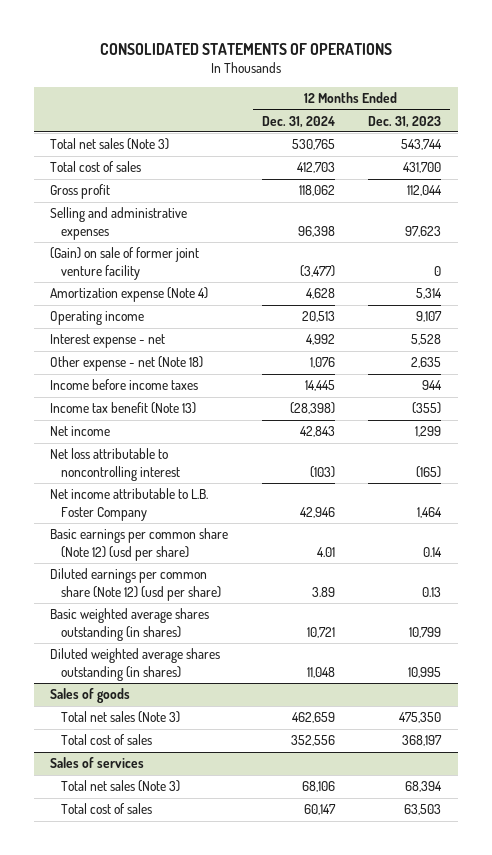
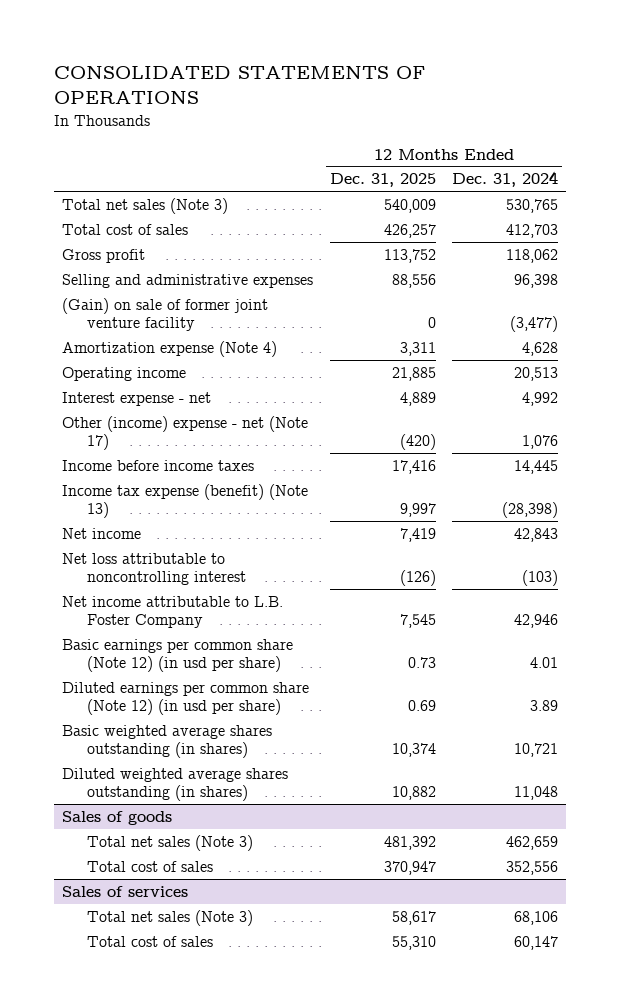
- | 12 Months Ended Dec. 31, 2024 | 12 Months Ended Dec. 31, 2023
+ | 12 Months Ended Dec. 31, 2025 | 12 Months Ended Dec. 31, 2024
- Other expense - net (Note 18) | 1,076 | 2,635
+ Other (income) expense - net (Note 17) | (420) | 1,076
- Income tax benefit (Note 13) | (28,398) | (355)
+ Income tax expense (benefit) (Note 13) | 9,997 | (28,398)
- Basic earnings per common share (Note 12) (usd per share) | 4.01 | 0.14
- Diluted earnings per common share (Note 12) (usd per share) | 3.89 | 0.13
+ Basic earnings per common share (Note 12) (in usd per share) | 0.73 | 4.01
+ Diluted earnings per common share (Note 12) (in usd per share) | 0.69 | 3.89

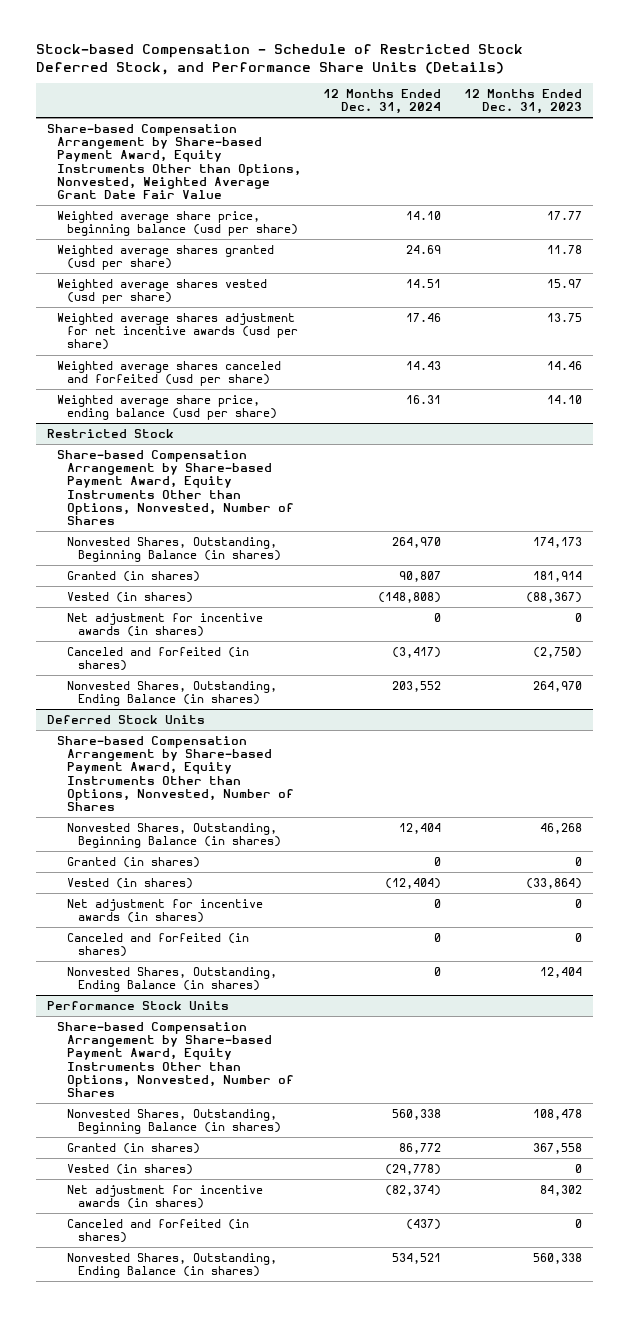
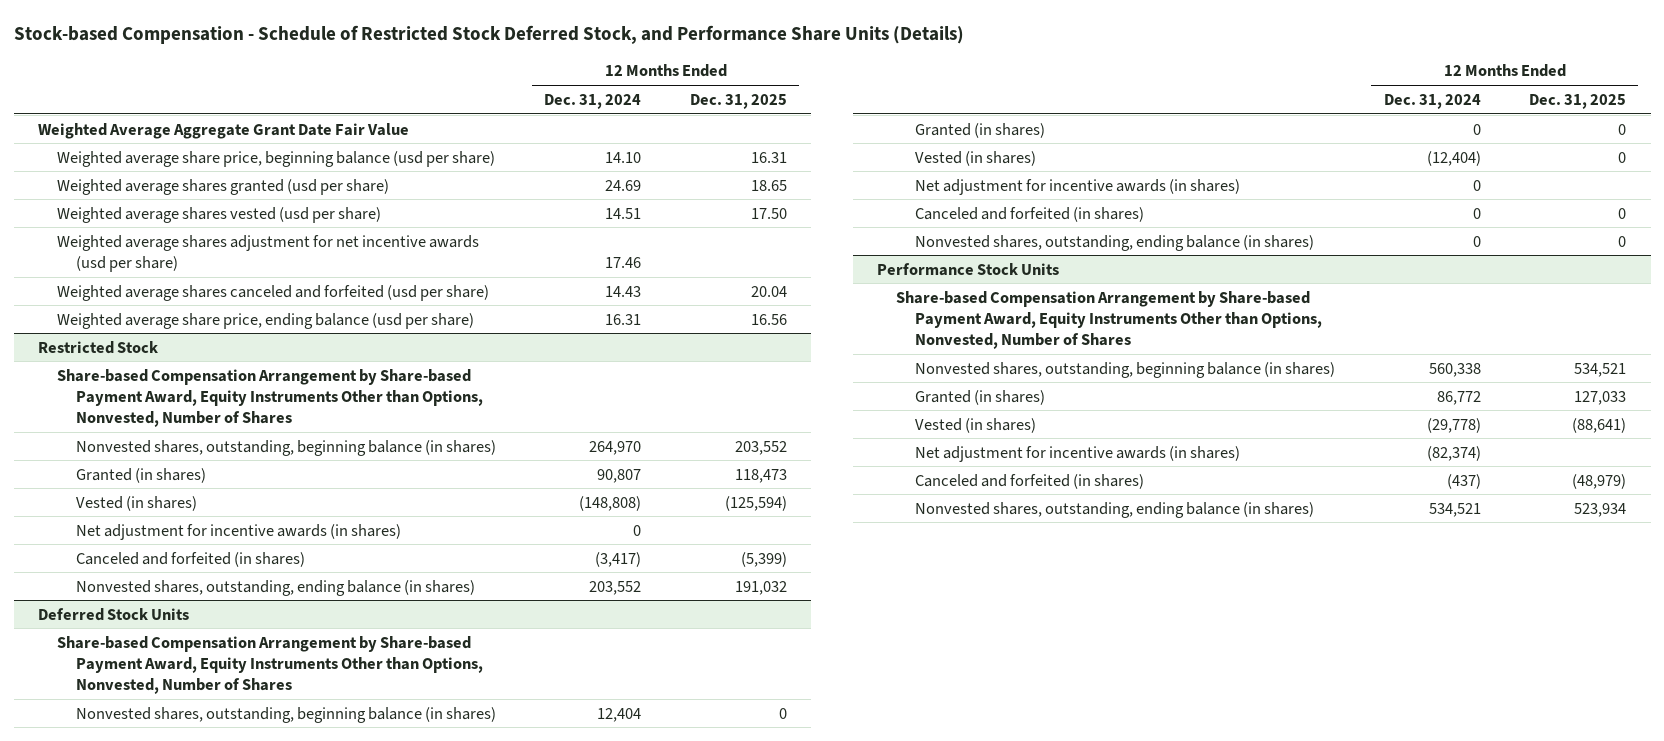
- | 12 Months Ended Dec. 31, 2024 | 12 Months Ended Dec. 31, 2023
+ | 12 Months Ended Dec. 31, 2024 | 12 Months Ended Dec. 31, 2025
- Share-based Compensation Arrangement by Share-based Payment Award, Equity Instruments Other than Options, Nonvested, Weighted Average Grant Date Fair Value
+ Weighted Average Aggregate Grant Date Fair Value
@ Restricted Stock
- Nonvested Shares, Outstanding, Beginning Balance (in shares) | 264,970 | 174,173
+ Nonvested shares, outstanding, beginning balance (in shares) | 264,970 | 203,552
- Nonvested Shares, Outstanding, Ending Balance (in shares) | 203,552 | 264,970
+ Nonvested shares, outstanding, ending balance (in shares) | 203,552 | 191,032
@ Deferred Stock Units
- Nonvested Shares, Outstanding, Beginning Balance (in shares) | 12,404 | 46,268
+ Nonvested shares, outstanding, beginning balance (in shares) | 12,404 | 0
- Nonvested Shares, Outstanding, Ending Balance (in shares) | 0 | 12,404
+ Nonvested shares, outstanding, ending balance (in shares) | 0 | 0
@ Performance Stock Units
- Nonvested Shares, Outstanding, Beginning Balance (in shares) | 560,338 | 108,478
+ Nonvested shares, outstanding, beginning balance (in shares) | 560,338 | 534,521
- Nonvested Shares, Outstanding, Ending Balance (in shares) | 534,521 | 560,338
+ Nonvested shares, outstanding, ending balance (in shares) | 534,521 | 523,934

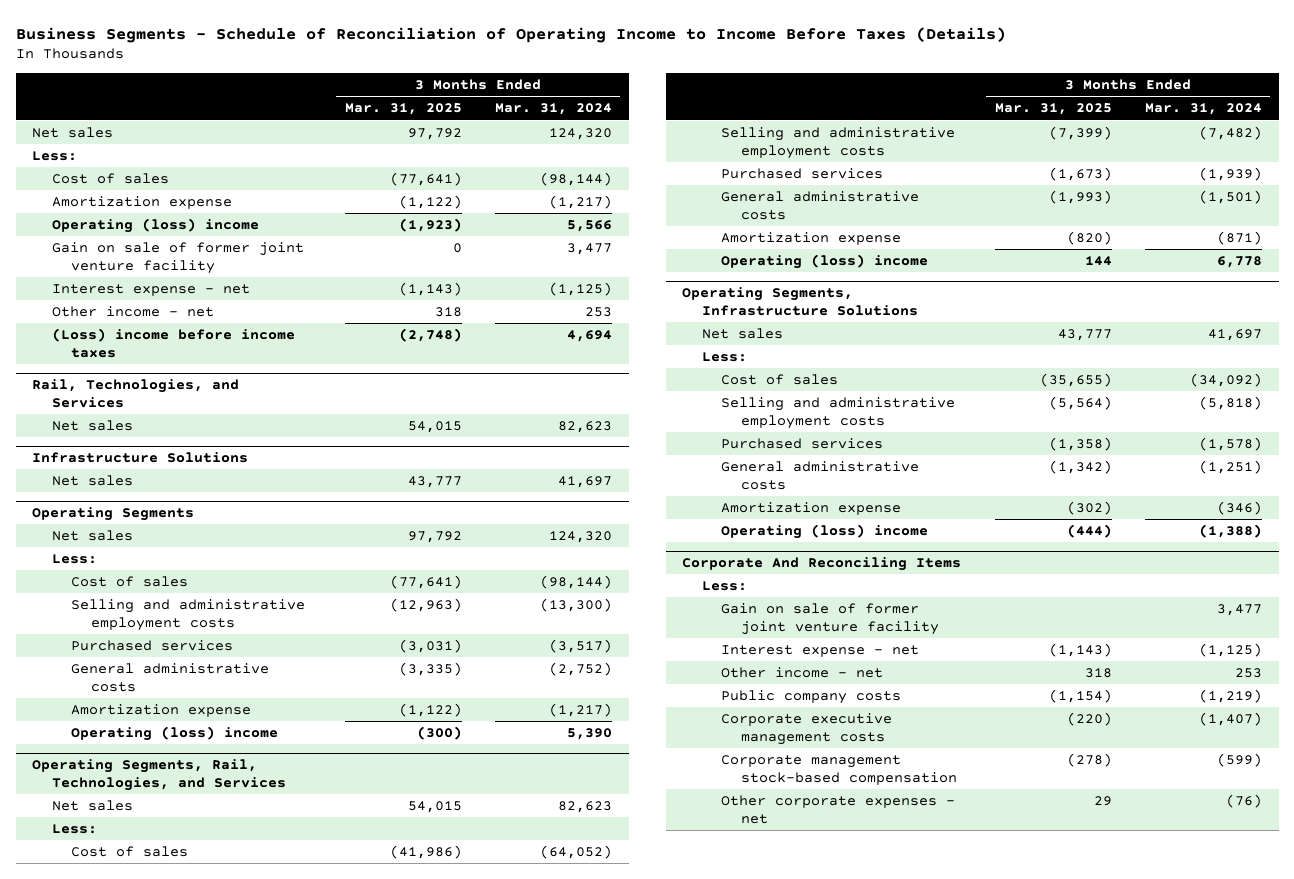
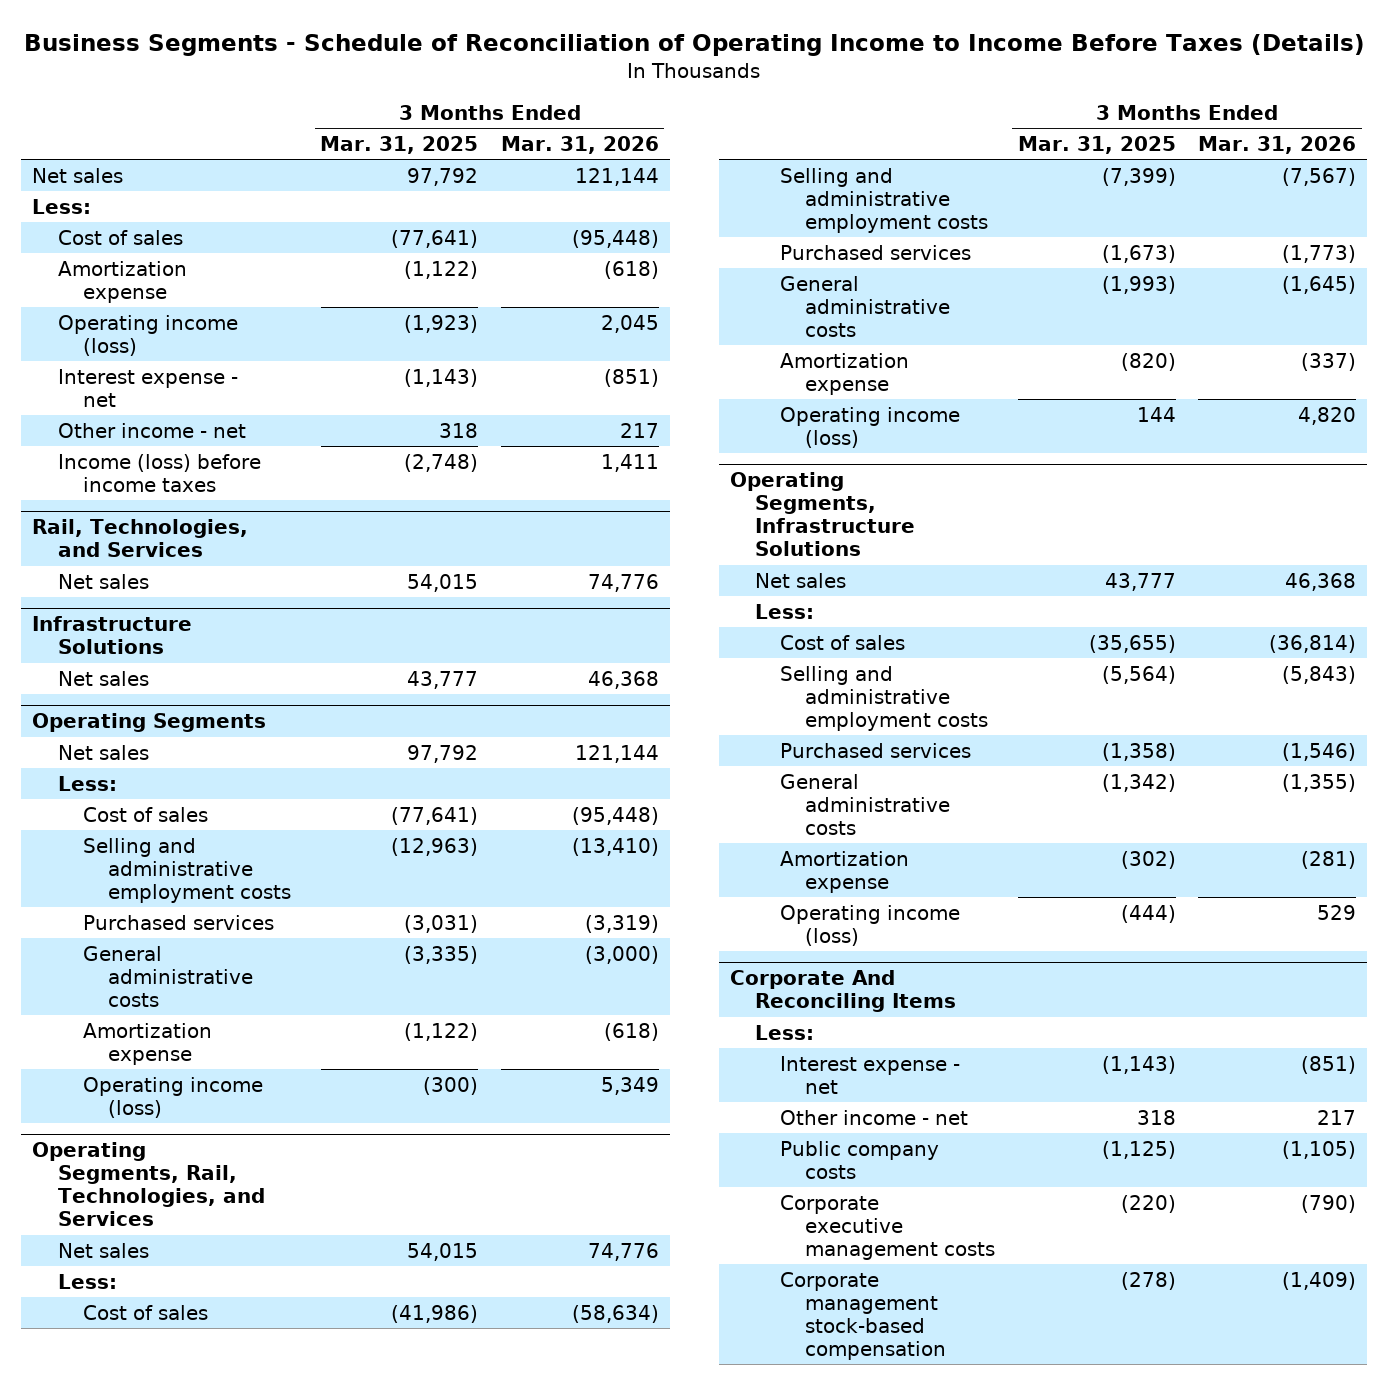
- | 3 Months Ended Mar. 31, 2025 | 3 Months Ended Mar. 31, 2024
+ | 3 Months Ended Mar. 31, 2025 | 3 Months Ended Mar. 31, 2026
- Operating (loss) income | (1,923) | 5,566
- Gain on sale of former joint venture facility | 0 | 3,477
+ Operating income (loss) | (1,923) | 2,045
- (Loss) income before income taxes | (2,748) | 4,694
+ Income (loss) before income taxes | (2,748) | 1,411
@ Operating Segments
- Operating (loss) income | (300) | 5,390
+ Operating income (loss) | (300) | 5,349
@ Operating Segments, Rail, Technologies, and Services
- Operating (loss) income | 144 | 6,778
+ Operating income (loss) | 144 | 4,820
@ Operating Segments, Infrastructure Solutions
- Operating (loss) income | (444) | (1,388)
+ Operating income (loss) | (444) | 529
@ Corporate And Reconciling Items
- Gain on sale of former joint venture facility | | 3,477
- Public company costs | (1,154) | (1,219)
+ Public company costs | (1,125) | (1,105)
- Other corporate expenses - net | 29 | (76)

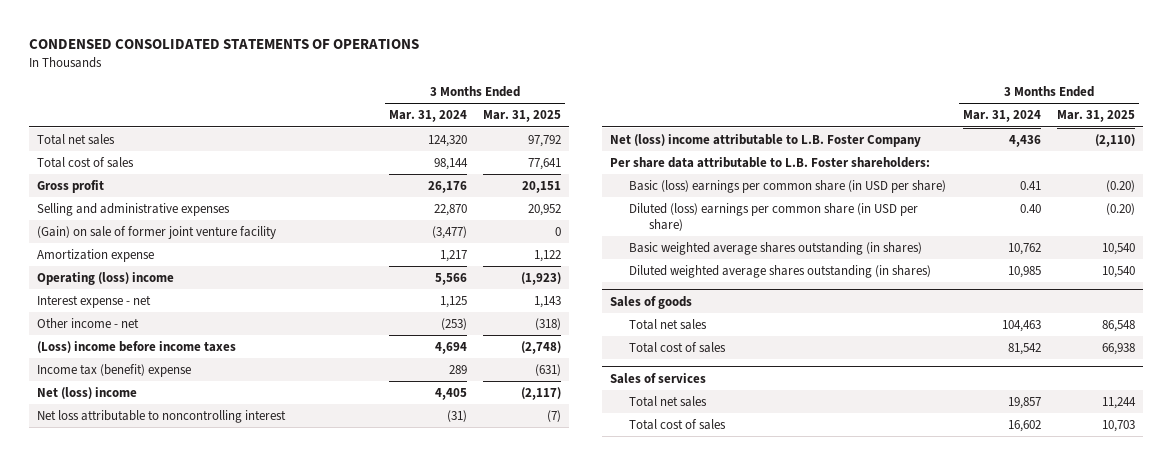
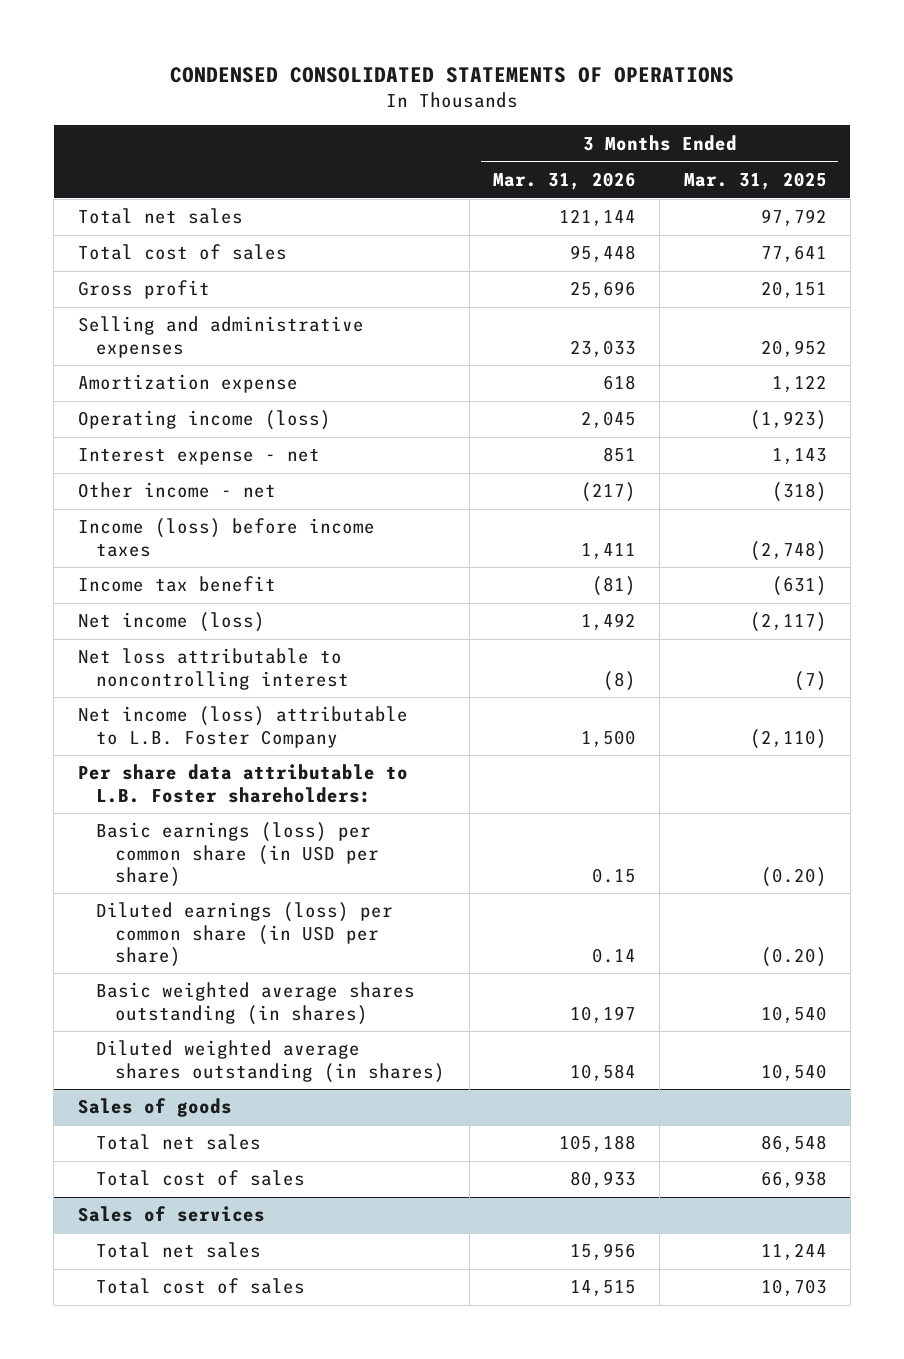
- | 3 Months Ended Mar. 31, 2024 | 3 Months Ended Mar. 31, 2025
+ | 3 Months Ended Mar. 31, 2026 | 3 Months Ended Mar. 31, 2025
- (Gain) on sale of former joint venture facility | (3,477) | 0
- Operating (loss) income | 5,566 | (1,923)
+ Operating income (loss) | 2,045 | (1,923)
- (Loss) income before income taxes | 4,694 | (2,748)
- Income tax (benefit) expense | 289 | (631)
- Net (loss) income | 4,405 | (2,117)
+ Income (loss) before income taxes | 1,411 | (2,748)
+ Income tax benefit | (81) | (631)
+ Net income (loss) | 1,492 | (2,117)
- Net (loss) income attributable to L.B. Foster Company | 4,436 | (2,110)
+ Net income (loss) attributable to L.B. Foster Company | 1,500 | (2,110)
- Basic (loss) earnings per common share (in USD per share) | 0.41 | (0.20)
- Diluted (loss) earnings per common share (in USD per share) | 0.40 | (0.20)
+ Basic earnings (loss) per common share (in USD per share) | 0.15 | (0.20)
+ Diluted earnings (loss) per common share (in USD per share) | 0.14 | (0.20)

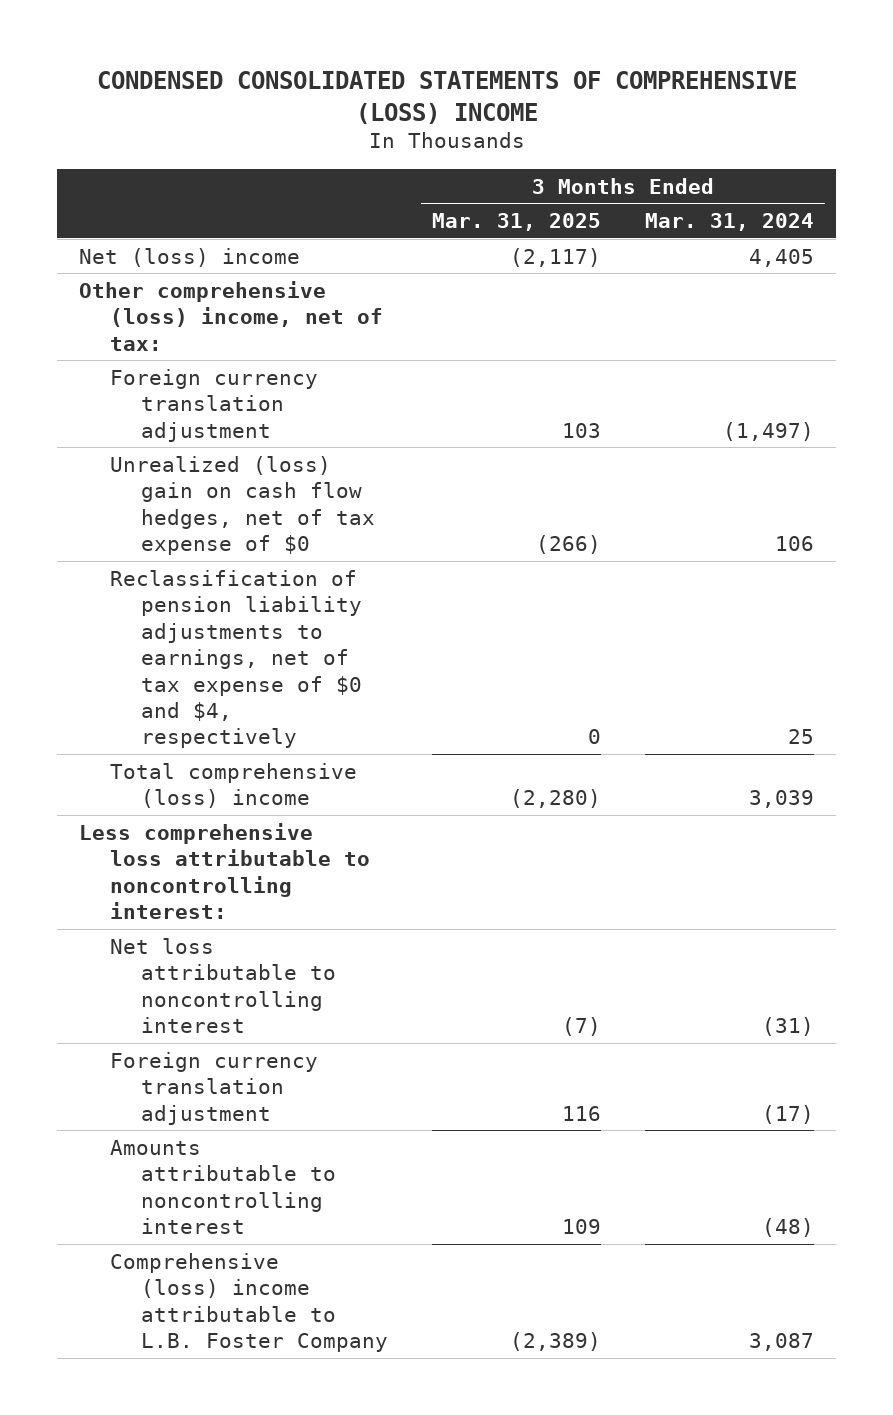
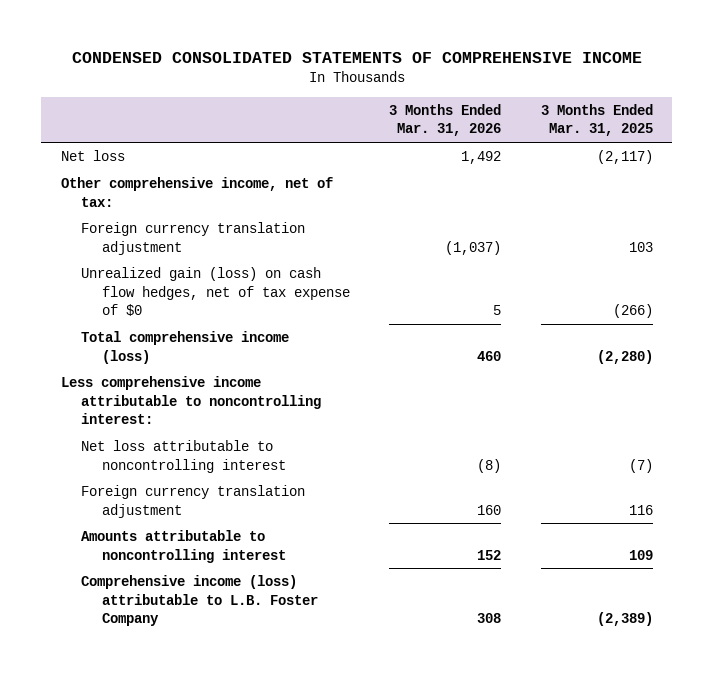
- CONDENSED CONSOLIDATED STATEMENTS OF COMPREHENSIVE (LOSS) INCOME
+ CONDENSED CONSOLIDATED STATEMENTS OF COMPREHENSIVE INCOME
- | 3 Months Ended Mar. 31, 2025 | 3 Months Ended Mar. 31, 2024
+ | 3 Months Ended Mar. 31, 2026 | 3 Months Ended Mar. 31, 2025
- Net (loss) income | (2,117) | 4,405
- Other comprehensive (loss) income, net of tax:
+ Net loss | 1,492 | (2,117)
+ Other comprehensive income, net of tax:
- Unrealized (loss) gain on cash flow hedges, net of tax expense of $0 | (266) | 106
- Reclassification of pension liability adjustments to earnings, net of tax expense of $0 and $4, respectively | 0 | 25
- Total comprehensive (loss) income | (2,280) | 3,039
- Less comprehensive loss attributable to noncontrolling interest:
+ Unrealized gain (loss) on cash flow hedges, net of tax expense of $0 | 5 | (266)
+ Total comprehensive income (loss) | 460 | (2,280)
+ Less comprehensive income attributable to noncontrolling interest:
- Comprehensive (loss) income attributable to L.B. Foster Company | (2,389) | 3,087
+ Comprehensive income (loss) attributable to L.B. Foster Company | 308 | (2,389)

